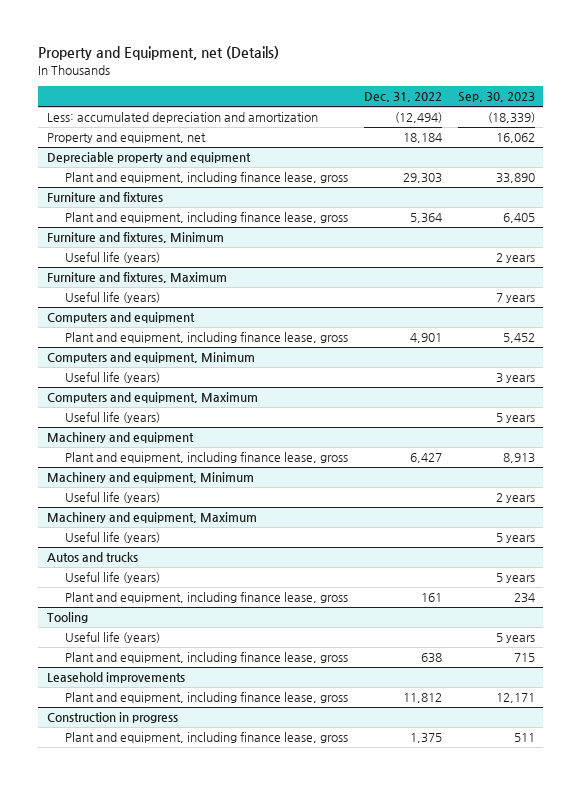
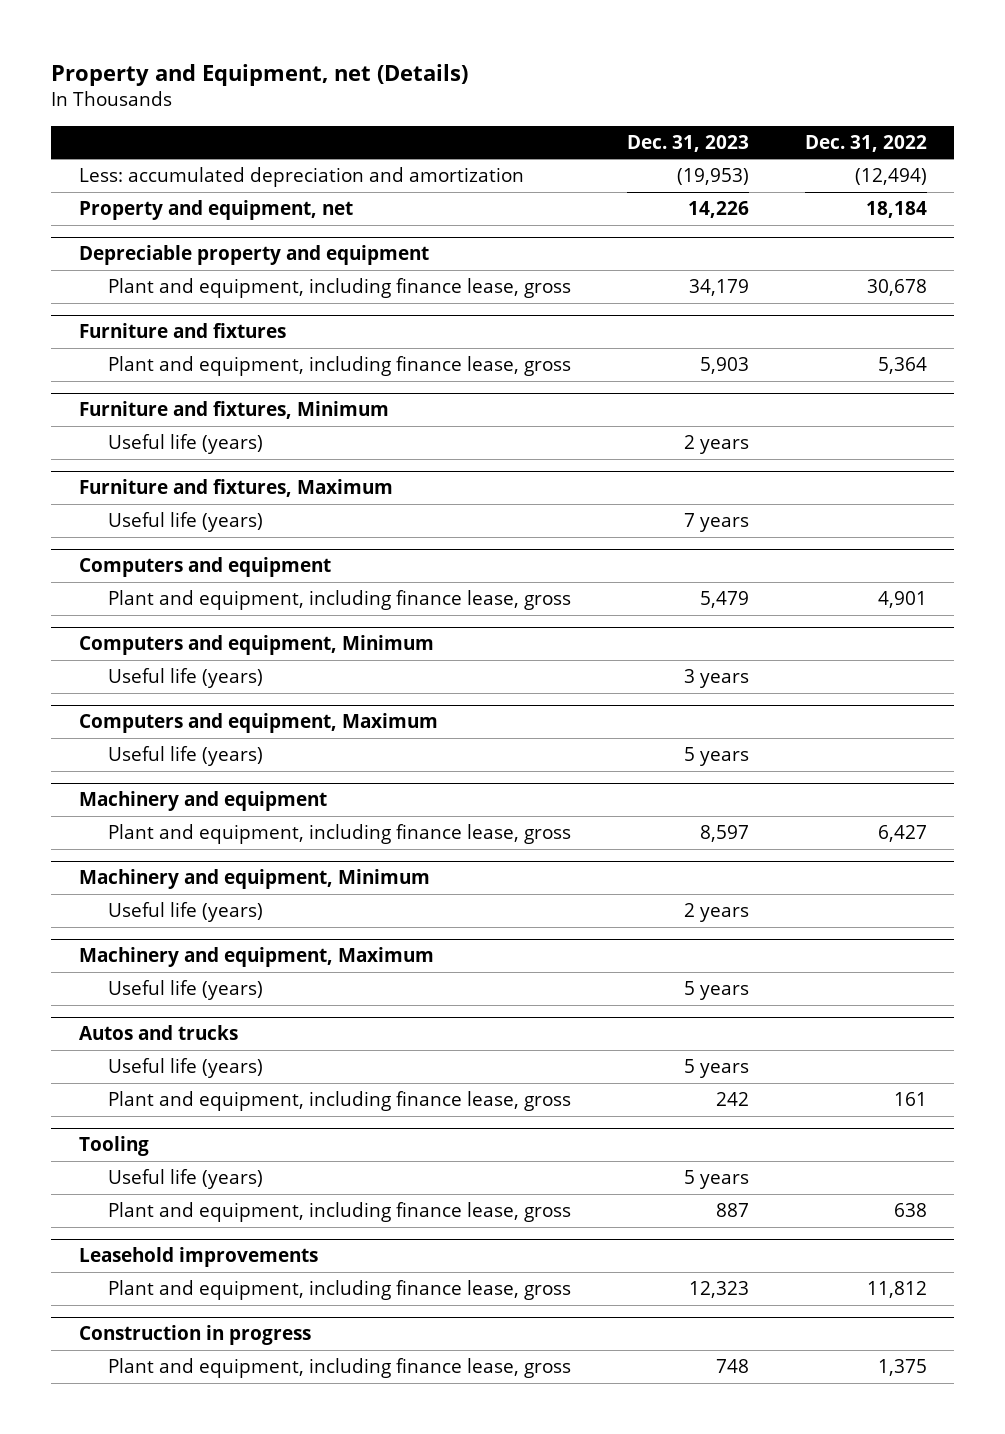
- | Dec. 31, 2022 | Sep. 30, 2023
+ | Dec. 31, 2023 | Dec. 31, 2022
@ Depreciable property and equipment
- Plant and equipment, including finance lease, gross | 29,303 | 33,890
+ Plant and equipment, including finance lease, gross | 34,179 | 30,678

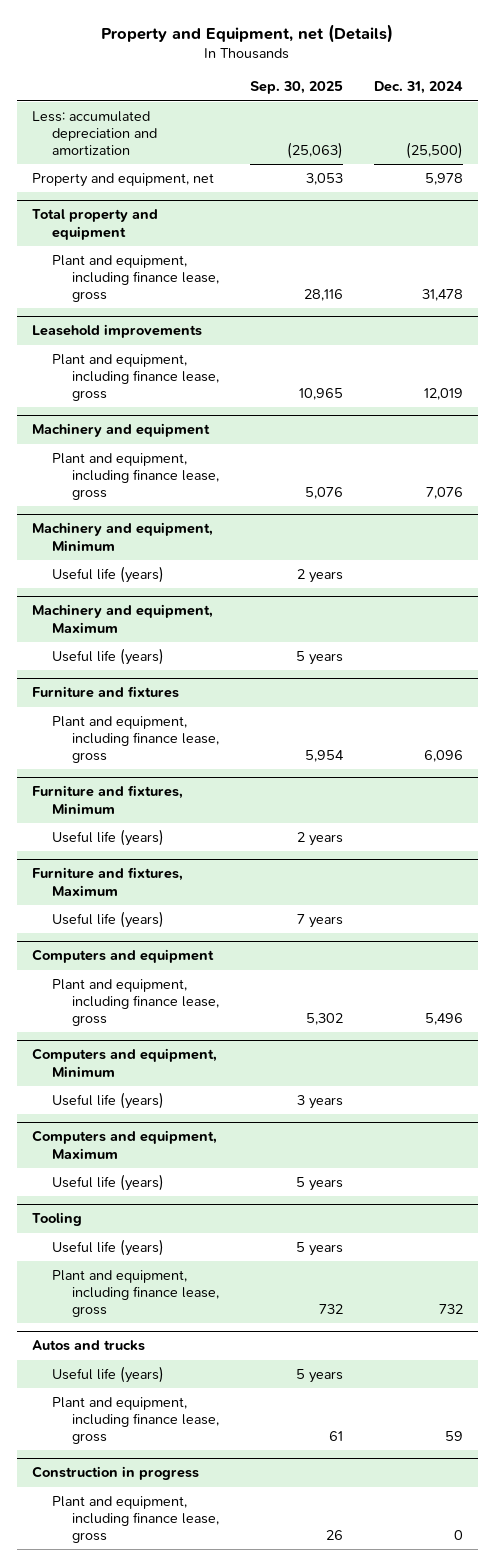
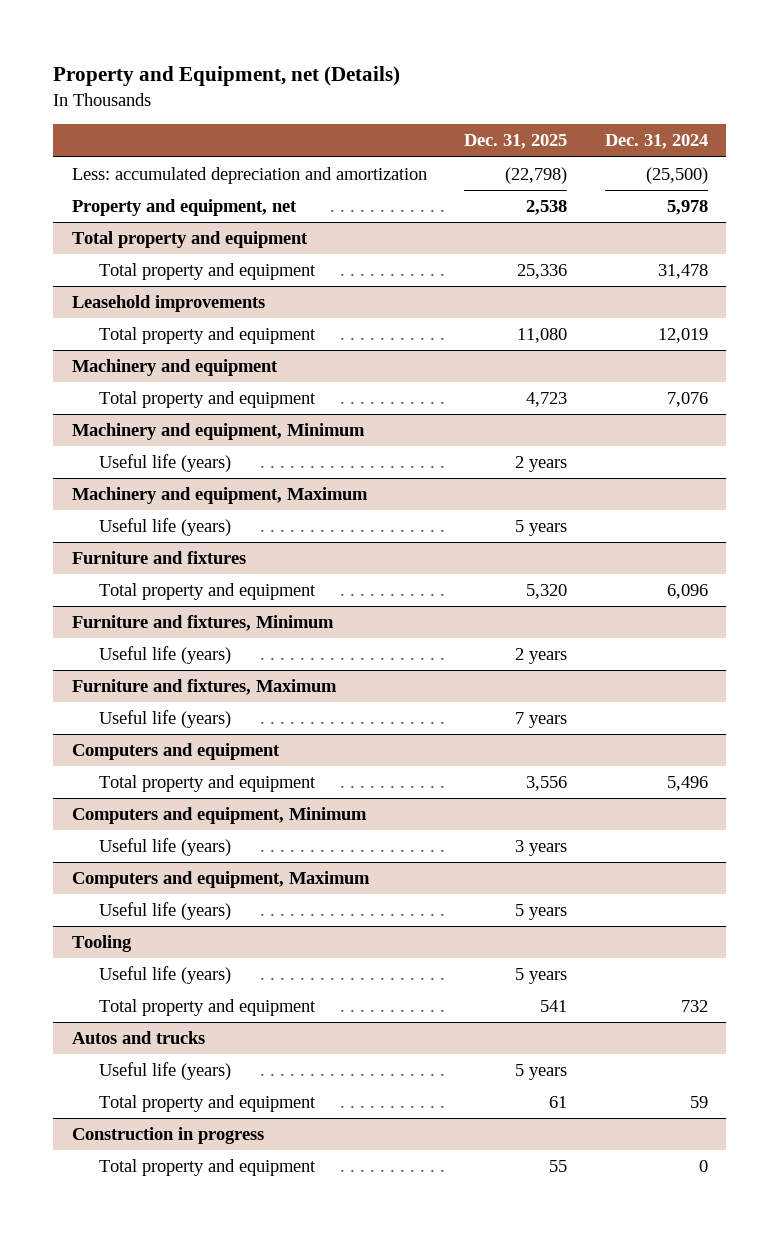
- | Sep. 30, 2025 | Dec. 31, 2024
+ | Dec. 31, 2025 | Dec. 31, 2024
@ Total property and equipment
- Plant and equipment, including finance lease, gross | 28,116 | 31,478
+ Total property and equipment | 25,336 | 31,478
@ Leasehold improvements
- Plant and equipment, including finance lease, gross | 10,965 | 12,019
+ Total property and equipment | 11,080 | 12,019
@ Machinery and equipment
- Plant and equipment, including finance lease, gross | 5,076 | 7,076
+ Total property and equipment | 4,723 | 7,076
@ Furniture and fixtures
- Plant and equipment, including finance lease, gross | 5,954 | 6,096
+ Total property and equipment | 5,320 | 6,096
@ Computers and equipment
- Plant and equipment, including finance lease, gross | 5,302 | 5,496
+ Total property and equipment | 3,556 | 5,496
@ Tooling
- Plant and equipment, including finance lease, gross | 732 | 732
+ Total property and equipment | 541 | 732
@ Autos and trucks
- Plant and equipment, including finance lease, gross | 61 | 59
+ Total property and equipment | 61 | 59
@ Construction in progress
- Plant and equipment, including finance lease, gross | 26 | 0
+ Total property and equipment | 55 | 0

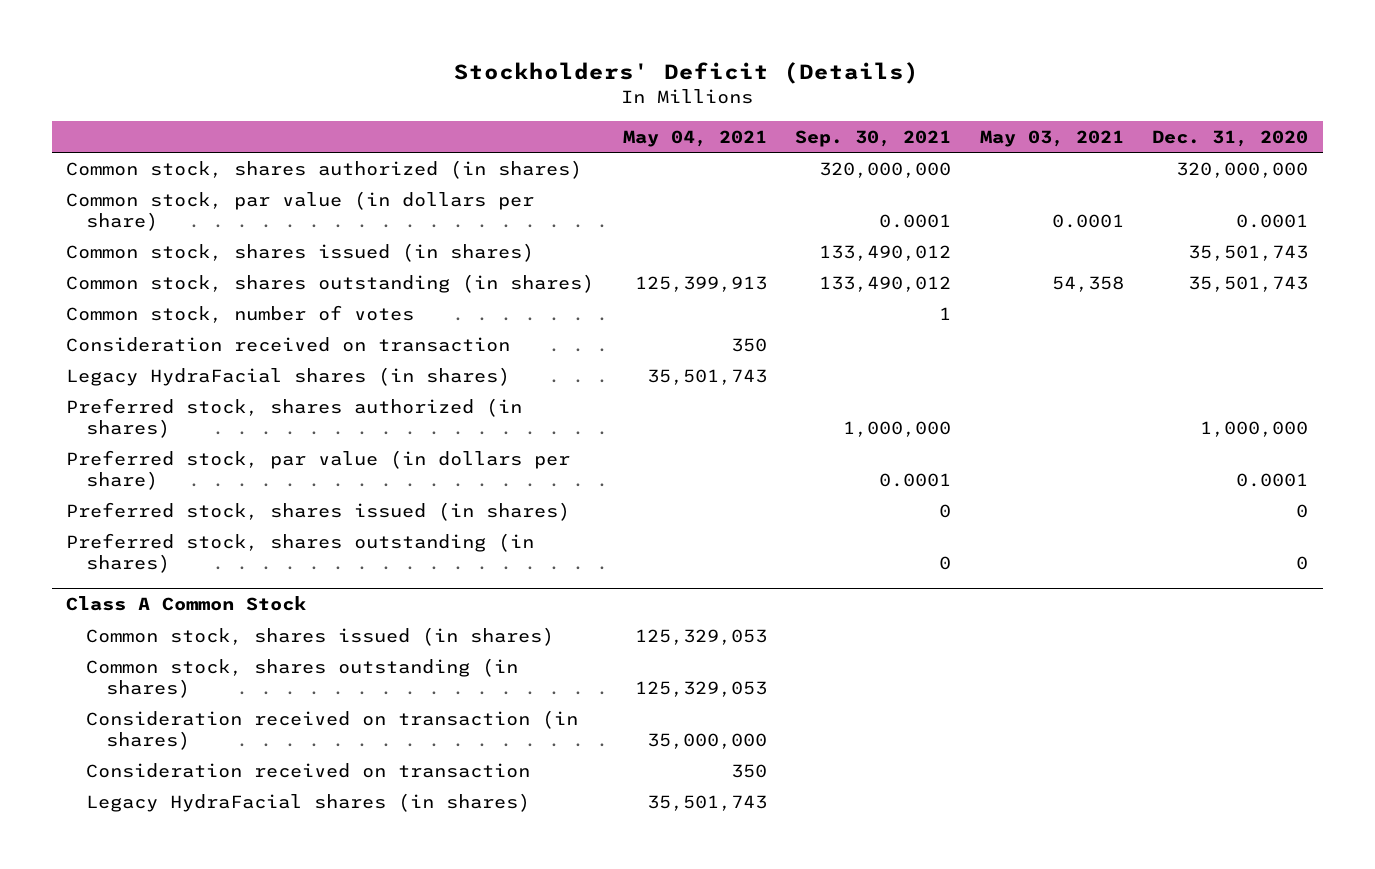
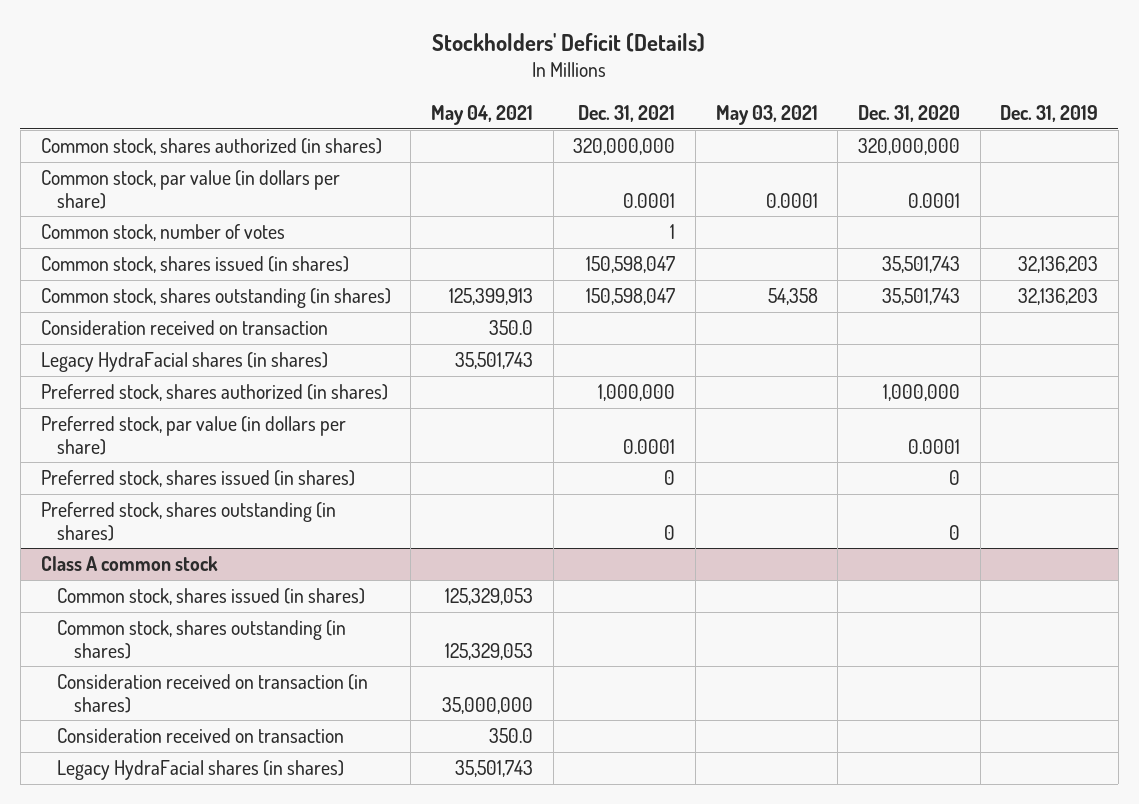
- | May 04, 2021 | Sep. 30, 2021 | May 03, 2021 | Dec. 31, 2020
+ | May 04, 2021 | Dec. 31, 2021 | May 03, 2021 | Dec. 31, 2020 | Dec. 31, 2019
moved up: Common stock, number of votes | | 1 | | |
- Consideration received on transaction | 350 | | |
+ Consideration received on transaction | 350.0 | | | |
- Class A Common Stock
+ Class A common stock
- Consideration received on transaction | 350 | | |
+ Consideration received on transaction | 350.0 | | | |

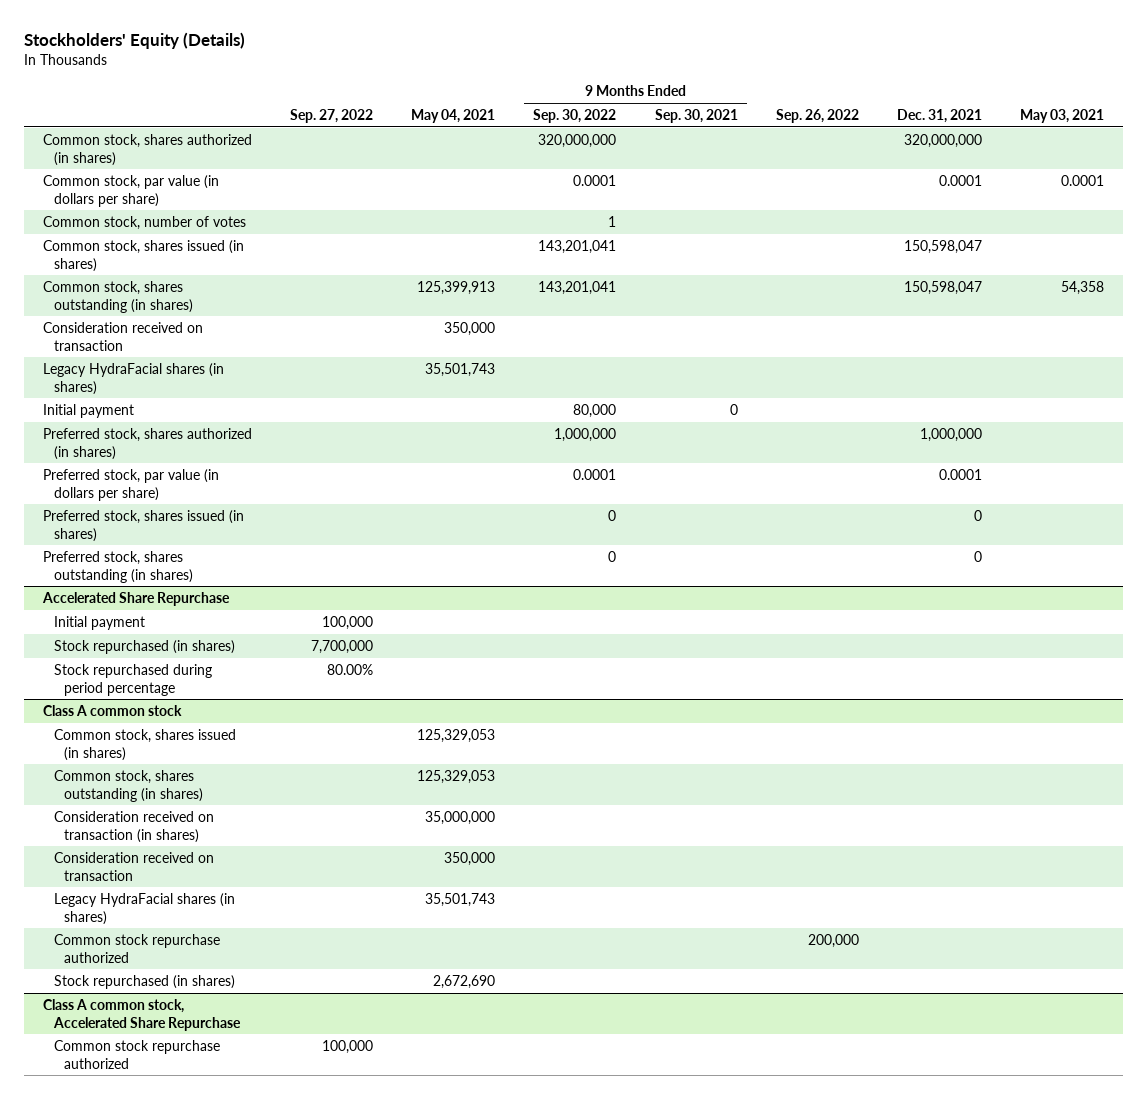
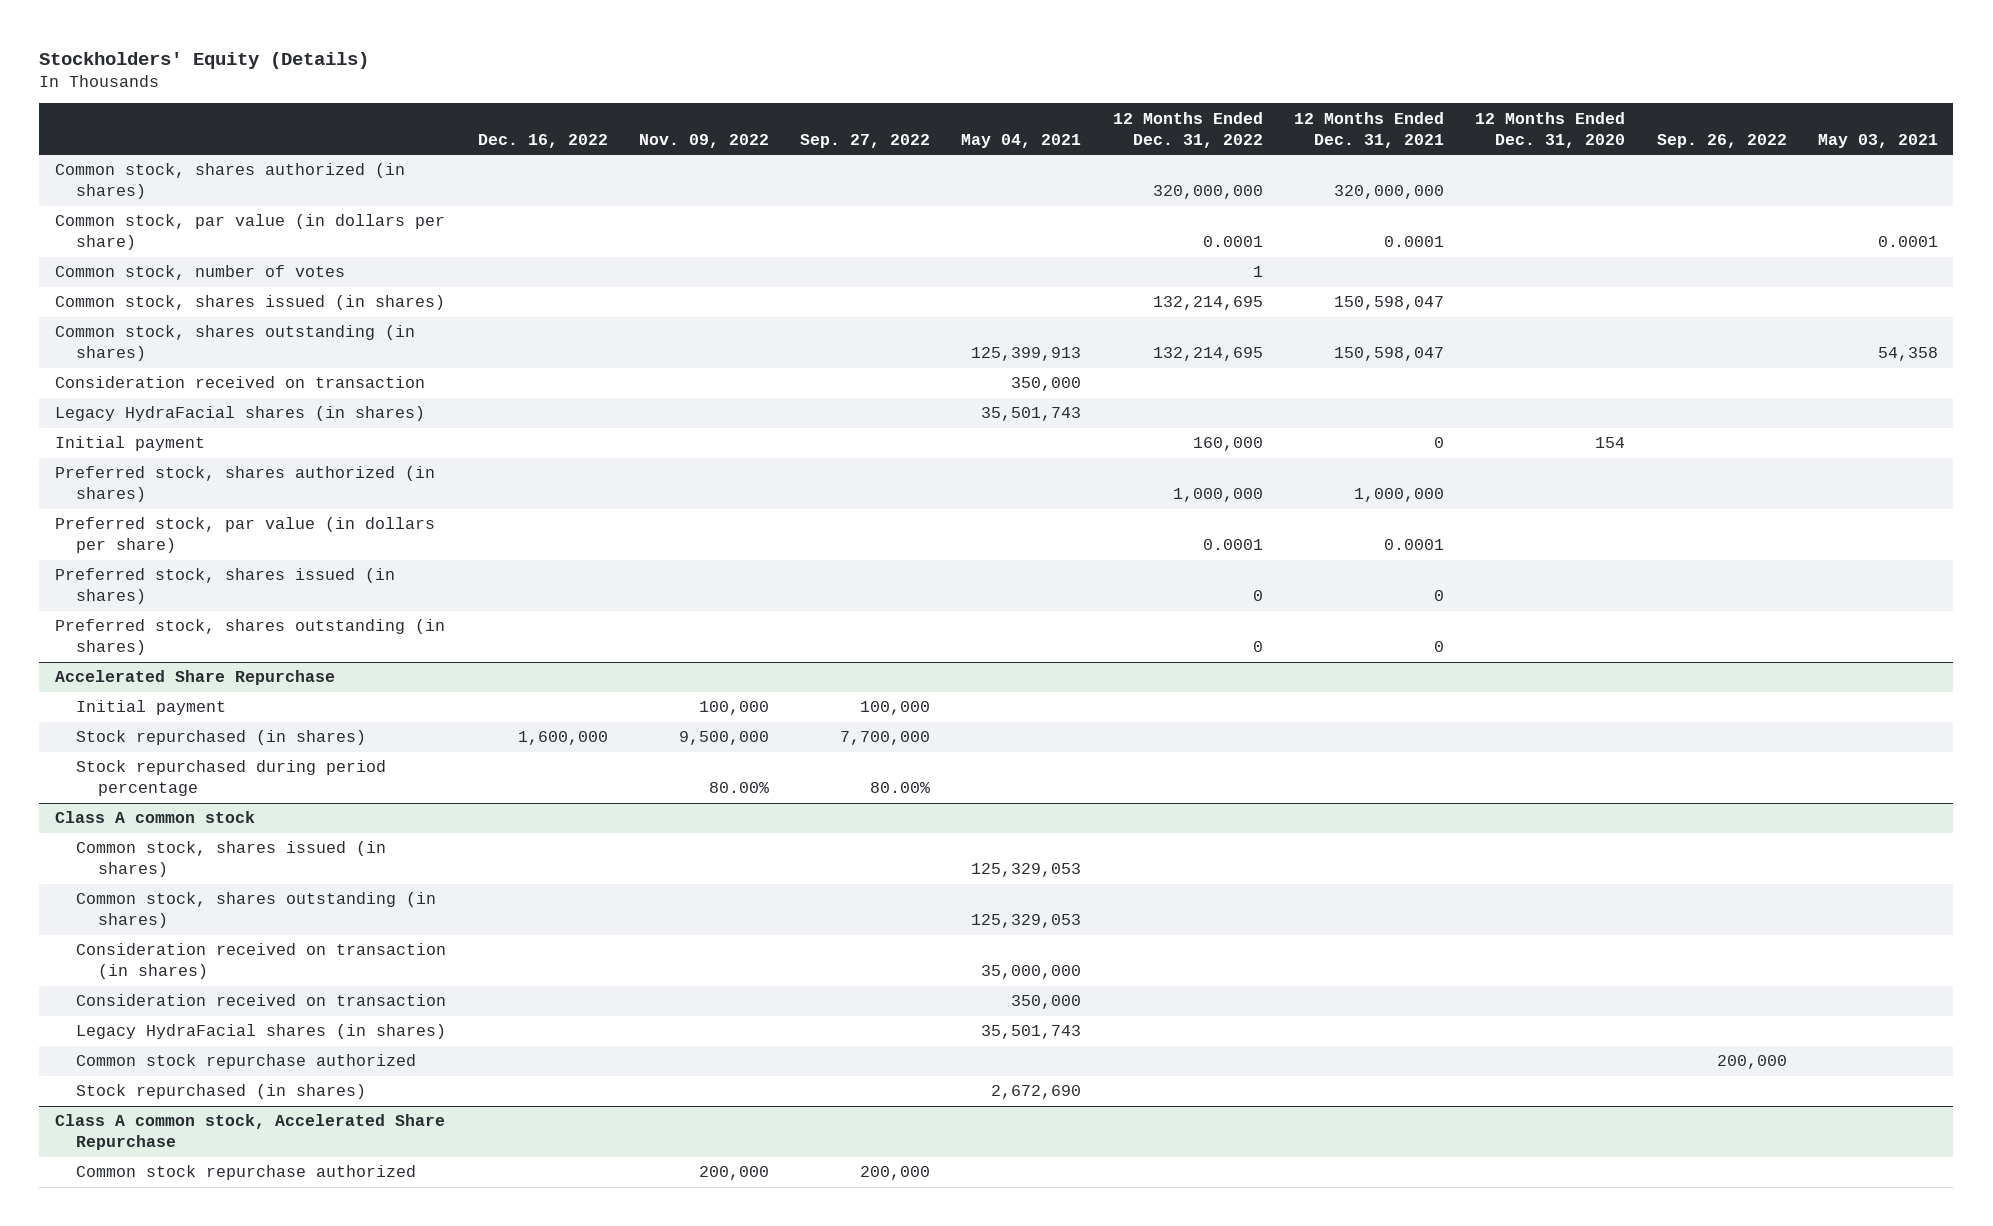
- | Sep. 27, 2022 | May 04, 2021 | 9 Months Ended Sep. 30, 2022 | 9 Months Ended Sep. 30, 2021 | Sep. 26, 2022 | Dec. 31, 2021 | May 03, 2021
+ | Dec. 16, 2022 | Nov. 09, 2022 | Sep. 27, 2022 | May 04, 2021 | 12 Months Ended Dec. 31, 2022 | 12 Months Ended Dec. 31, 2021 | 12 Months Ended Dec. 31, 2020 | Sep. 26, 2022 | May 03, 2021
@ Class A common stock, Accelerated Share Repurchase
- Common stock repurchase authorized | 100,000 | | | | | |
+ Common stock repurchase authorized | | 200,000 | 200,000 | | | | | |

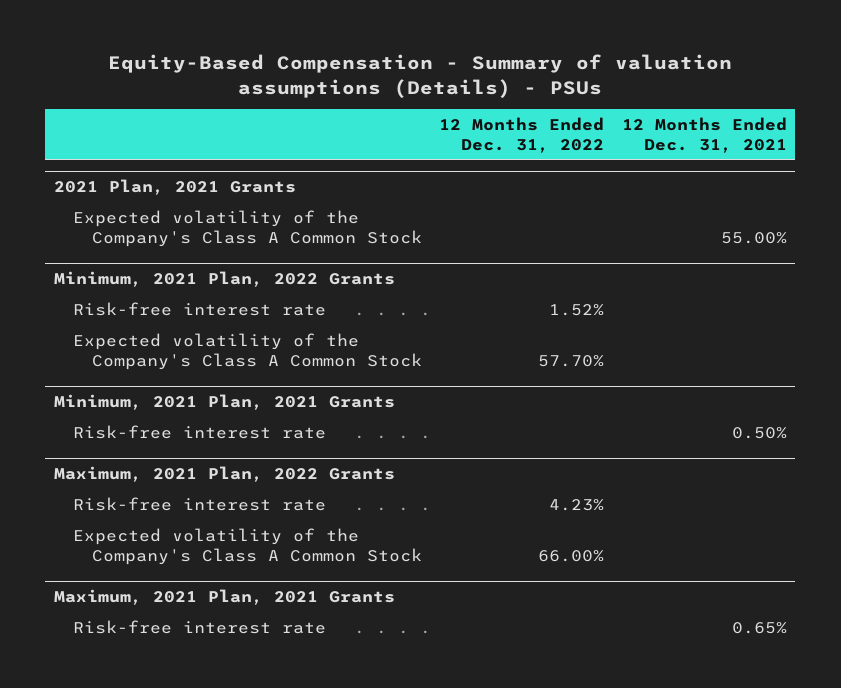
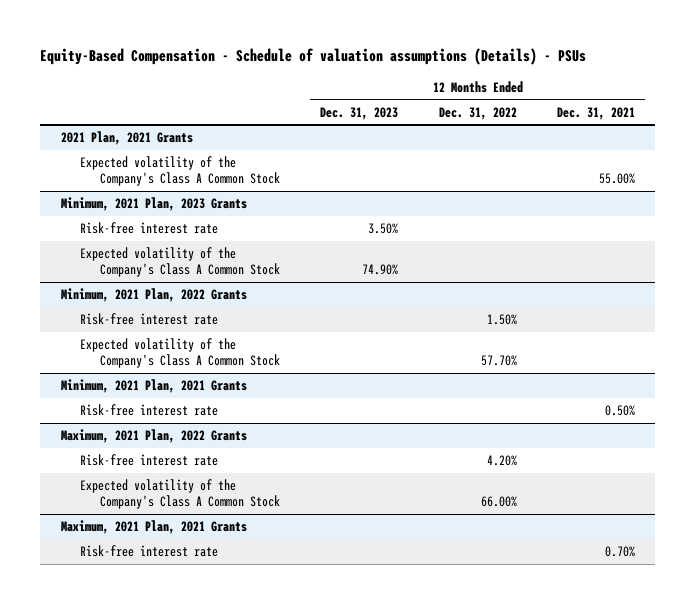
- Equity-Based Compensation - Summary of valuation assumptions (Details) - PSUs
+ Equity-Based Compensation - Schedule of valuation assumptions (Details) - PSUs
- | 12 Months Ended Dec. 31, 2022 | 12 Months Ended Dec. 31, 2021
+ | 12 Months Ended Dec. 31, 2023 | 12 Months Ended Dec. 31, 2022 | 12 Months Ended Dec. 31, 2021
+ Minimum, 2021 Plan, 2023 Grants
+ Risk-free interest rate | 3.50% | |
+ Expected volatility of the Company's Class A Common Stock | 74.90% | |
@ Minimum, 2021 Plan, 2022 Grants
- Risk-free interest rate | 1.52% |
+ Risk-free interest rate | | 1.50% |
@ Maximum, 2021 Plan, 2022 Grants
- Risk-free interest rate | 4.23% |
+ Risk-free interest rate | | 4.20% |
@ Maximum, 2021 Plan, 2021 Grants
- Risk-free interest rate | | 0.65%
+ Risk-free interest rate | | | 0.70%

